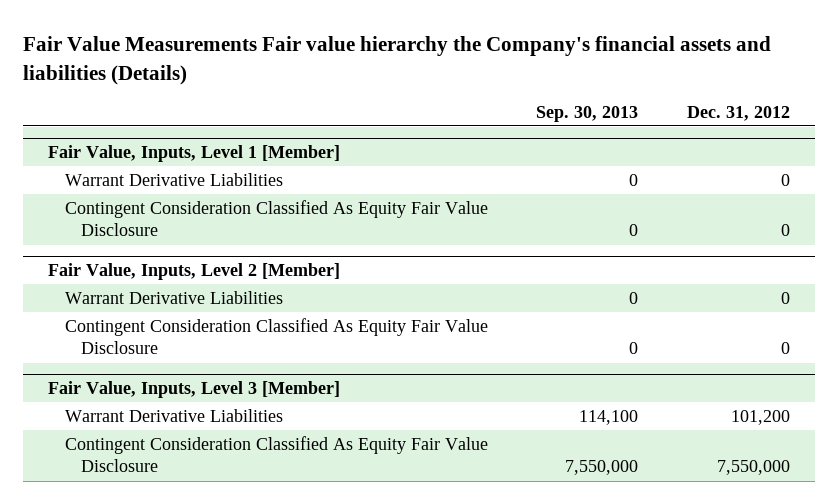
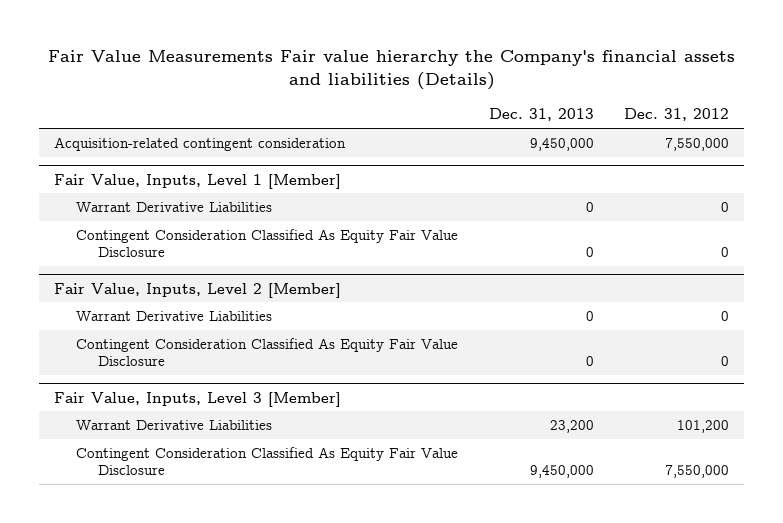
- | Sep. 30, 2013 | Dec. 31, 2012
+ | Dec. 31, 2013 | Dec. 31, 2012
+ Acquisition-related contingent consideration | 9,450,000 | 7,550,000

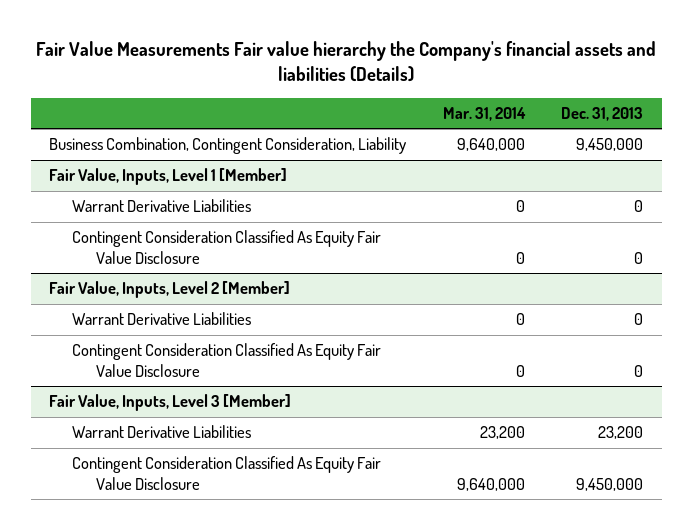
- | Dec. 31, 2013 | Dec. 31, 2012
+ | Mar. 31, 2014 | Dec. 31, 2013
- Acquisition-related contingent consideration | 9,450,000 | 7,550,000
+ Business Combination, Contingent Consideration, Liability | 9,640,000 | 9,450,000

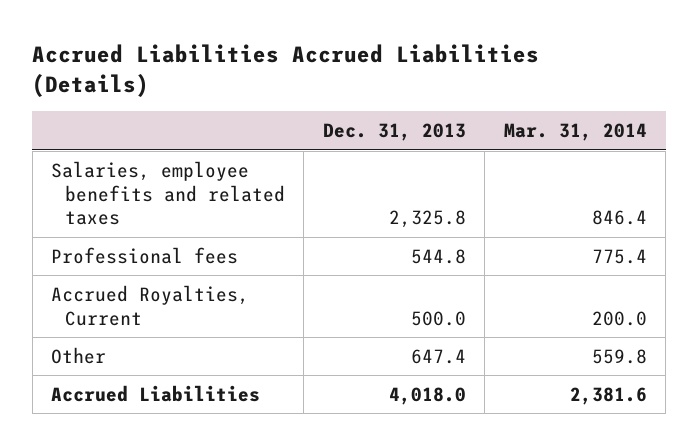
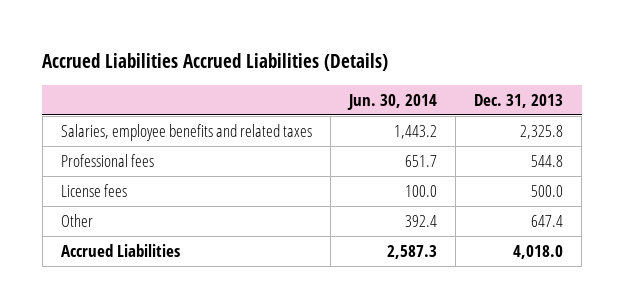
- | Dec. 31, 2013 | Mar. 31, 2014
+ | Jun. 30, 2014 | Dec. 31, 2013
- Accrued Royalties, Current | 500.0 | 200.0
+ License fees | 100.0 | 500.0

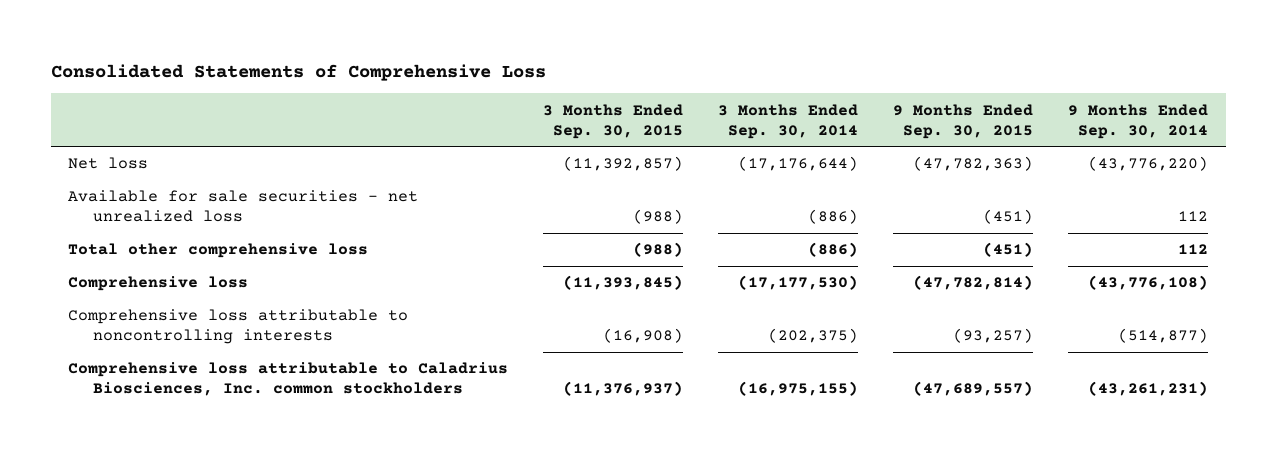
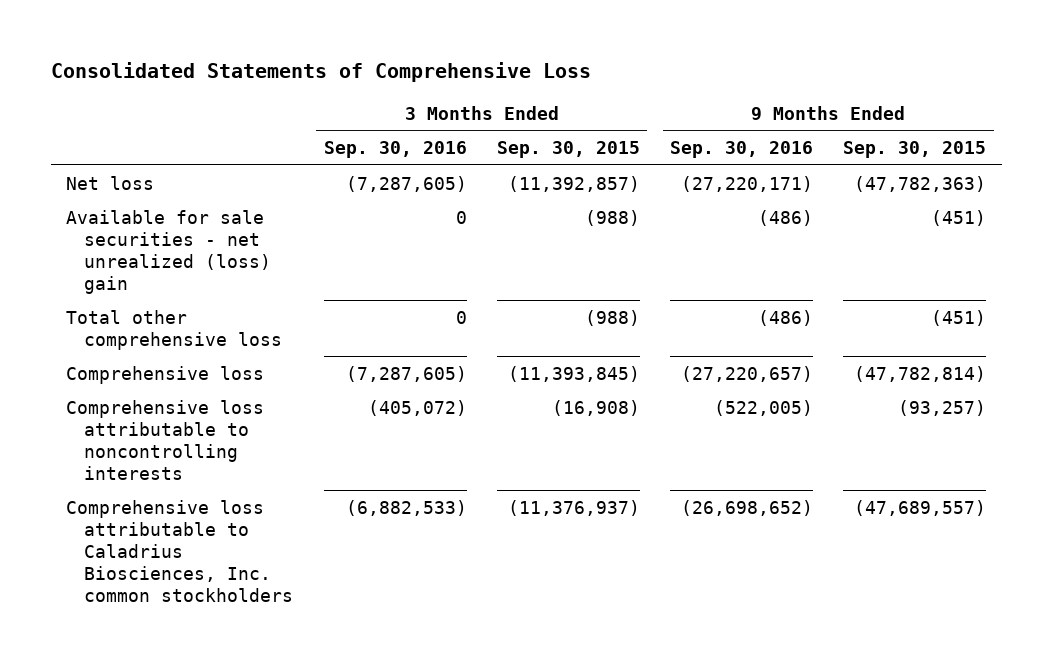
- | 3 Months Ended Sep. 30, 2015 | 3 Months Ended Sep. 30, 2014 | 9 Months Ended Sep. 30, 2015 | 9 Months Ended Sep. 30, 2014
+ | 3 Months Ended Sep. 30, 2016 | 3 Months Ended Sep. 30, 2015 | 9 Months Ended Sep. 30, 2016 | 9 Months Ended Sep. 30, 2015
- Available for sale securities - net unrealized loss | (988) | (886) | (451) | 112
+ Available for sale securities - net unrealized (loss) gain | 0 | (988) | (486) | (451)

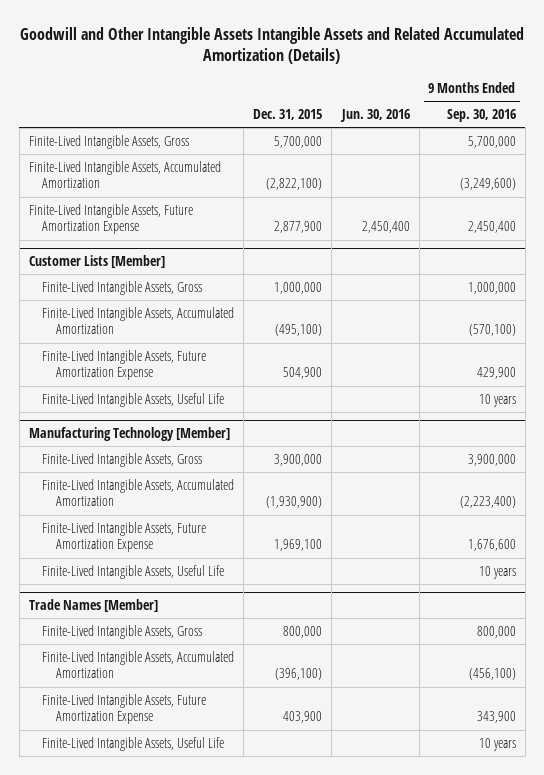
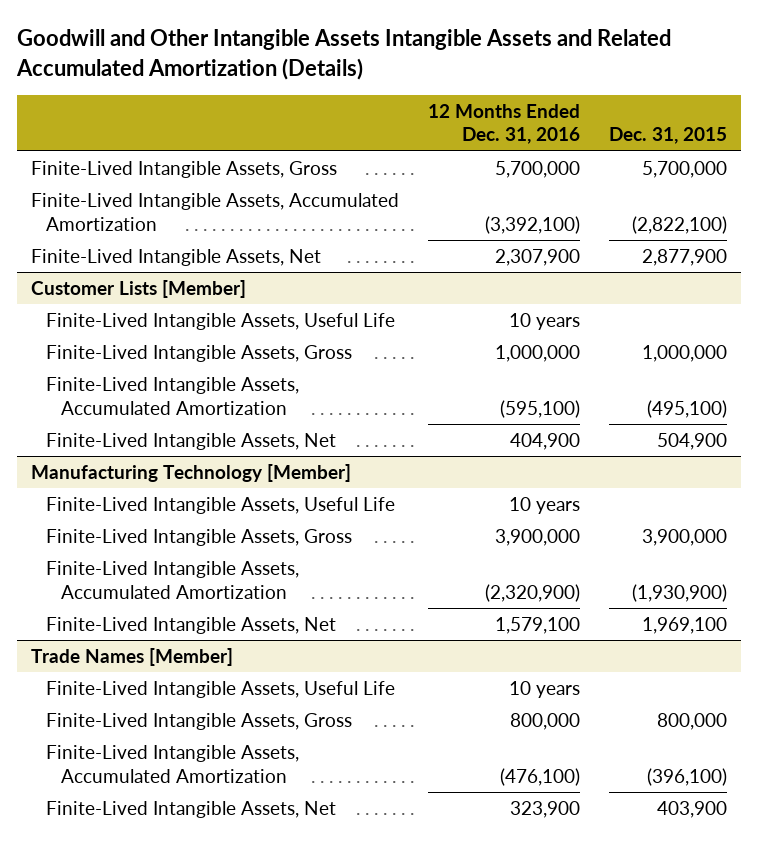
- | Dec. 31, 2015 | Jun. 30, 2016 | 9 Months Ended Sep. 30, 2016
+ | 12 Months Ended Dec. 31, 2016 | Dec. 31, 2015
- Finite-Lived Intangible Assets, Future Amortization Expense | 2,877,900 | 2,450,400 | 2,450,400
+ Finite-Lived Intangible Assets, Net | 2,307,900 | 2,877,900
@ Customer Lists [Member]
moved up: Finite-Lived Intangible Assets, Useful Life | 10 years |
- Finite-Lived Intangible Assets, Future Amortization Expense | 504,900 | | 429,900
+ Finite-Lived Intangible Assets, Net | 404,900 | 504,900
@ Manufacturing Technology [Member]
moved up: Finite-Lived Intangible Assets, Useful Life | 10 years |
- Finite-Lived Intangible Assets, Future Amortization Expense | 1,969,100 | | 1,676,600
+ Finite-Lived Intangible Assets, Net | 1,579,100 | 1,969,100
@ Trade Names [Member]
moved up: Finite-Lived Intangible Assets, Useful Life | 10 years |
- Finite-Lived Intangible Assets, Future Amortization Expense | 403,900 | | 343,900
+ Finite-Lived Intangible Assets, Net | 323,900 | 403,900

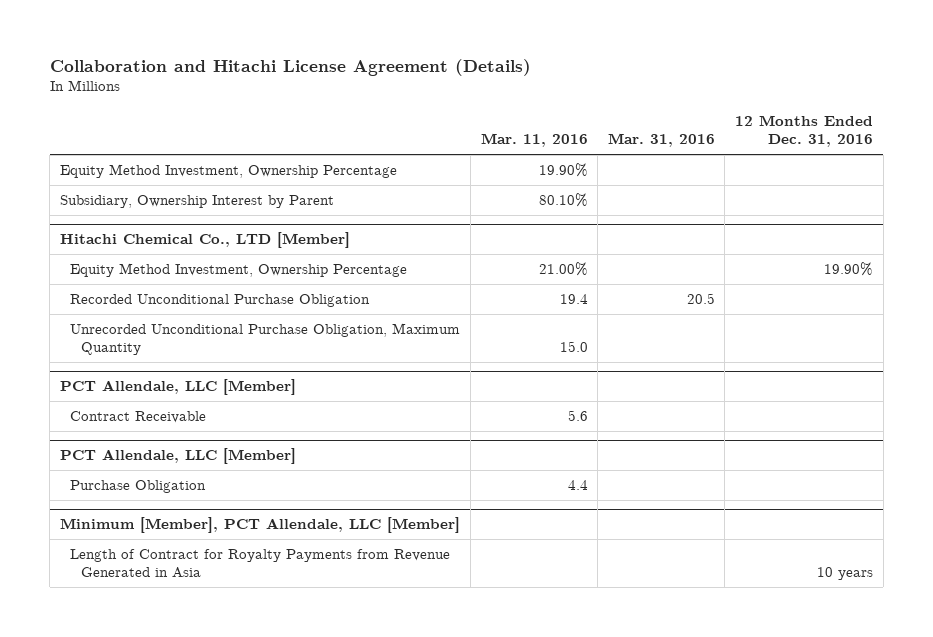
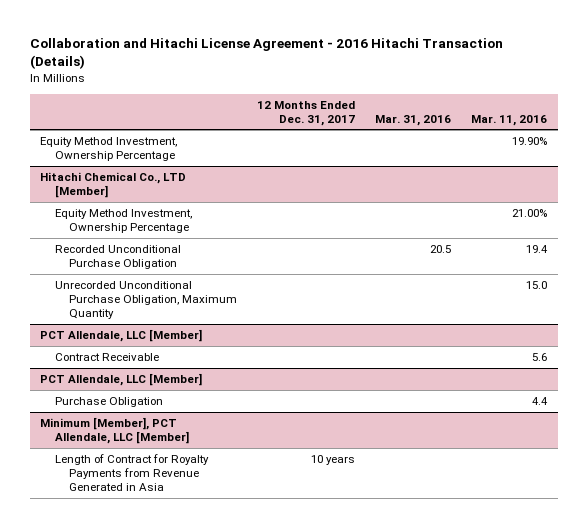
- Collaboration and Hitachi License Agreement (Details)
+ Collaboration and Hitachi License Agreement - 2016 Hitachi Transaction (Details)
- | Mar. 11, 2016 | Mar. 31, 2016 | 12 Months Ended Dec. 31, 2016
+ | 12 Months Ended Dec. 31, 2017 | Mar. 31, 2016 | Mar. 11, 2016
- Subsidiary, Ownership Interest by Parent | 80.10% | |

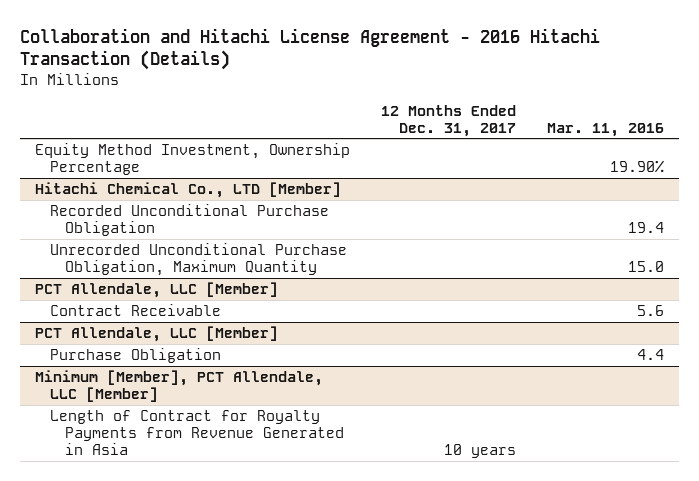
- | 12 Months Ended Dec. 31, 2017 | Mar. 31, 2016 | Mar. 11, 2016
+ | 12 Months Ended Dec. 31, 2017 | Mar. 11, 2016
@ Hitachi Chemical Co., LTD [Member]
- Equity Method Investment, Ownership Percentage | | | 21.00%

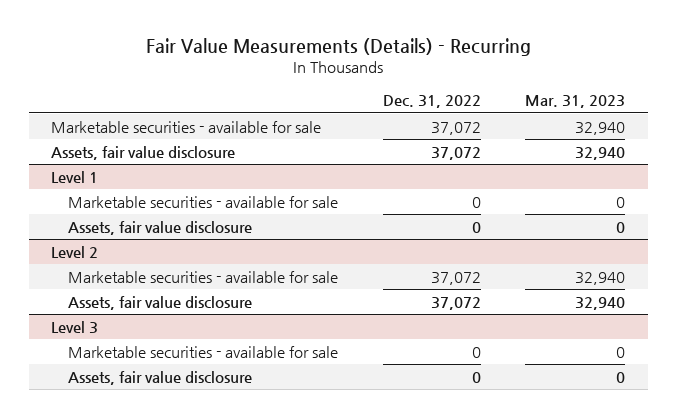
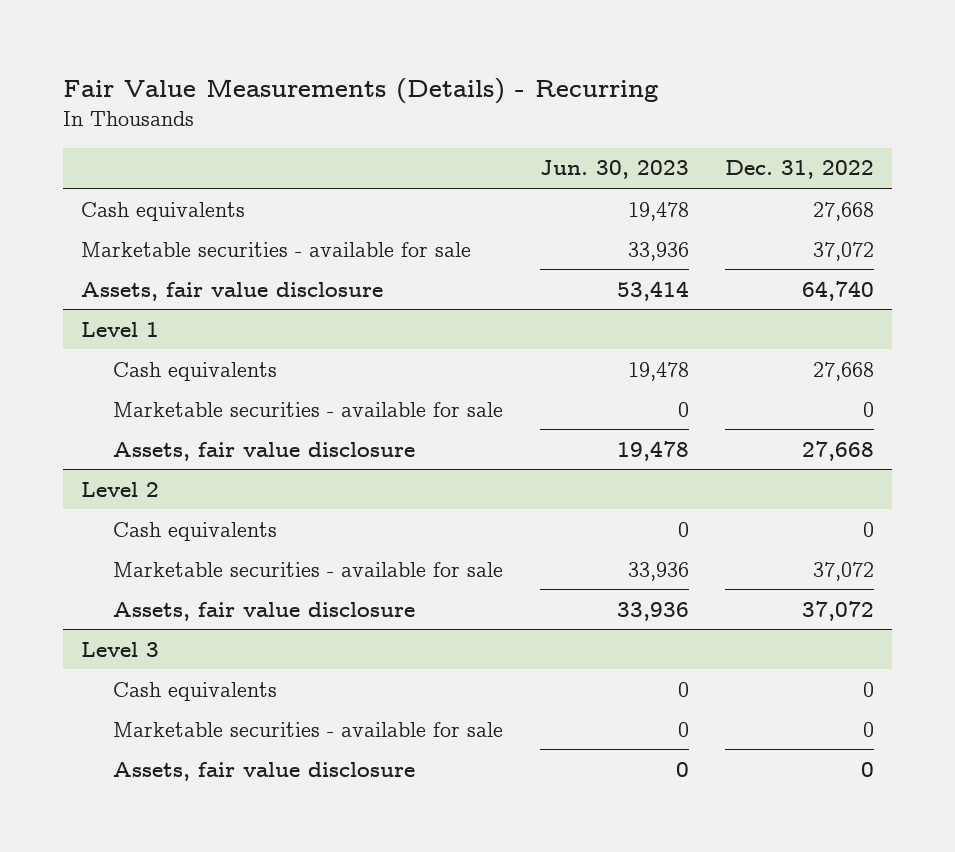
- | Dec. 31, 2022 | Mar. 31, 2023
+ | Jun. 30, 2023 | Dec. 31, 2022
+ Cash equivalents | 19,478 | 27,668
- Assets, fair value disclosure | 37,072 | 32,940
+ Assets, fair value disclosure | 53,414 | 64,740
@ Level 1
+ Cash equivalents | 19,478 | 27,668
- Assets, fair value disclosure | 0 | 0
+ Assets, fair value disclosure | 19,478 | 27,668
@ Level 2
+ Cash equivalents | 0 | 0
@ Level 3
+ Cash equivalents | 0 | 0

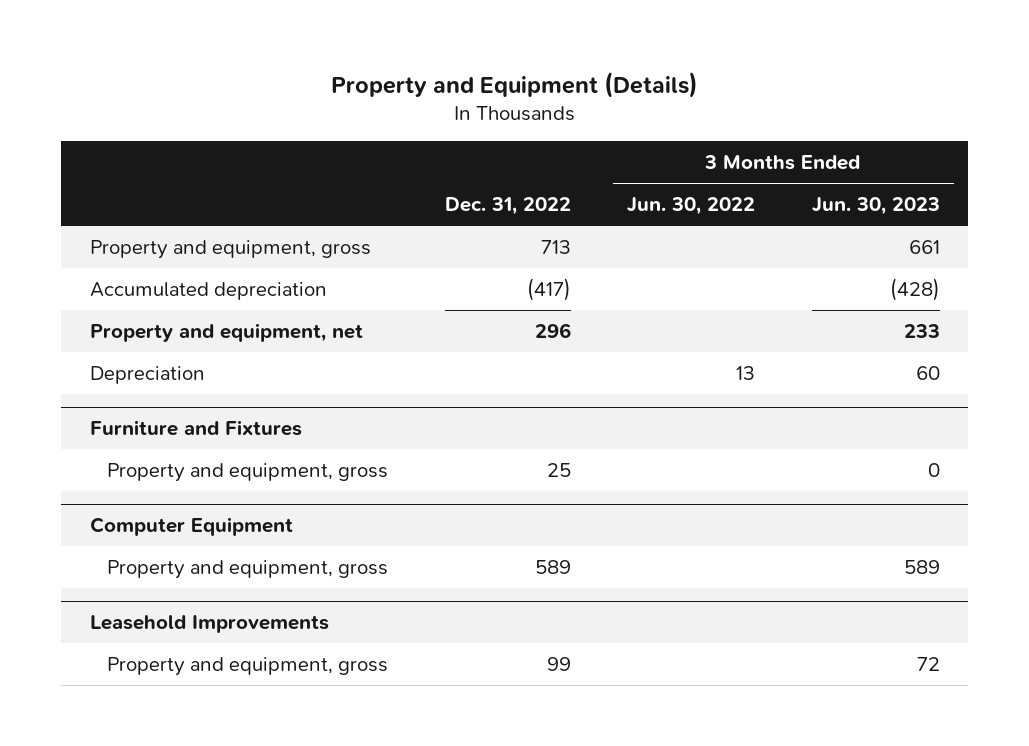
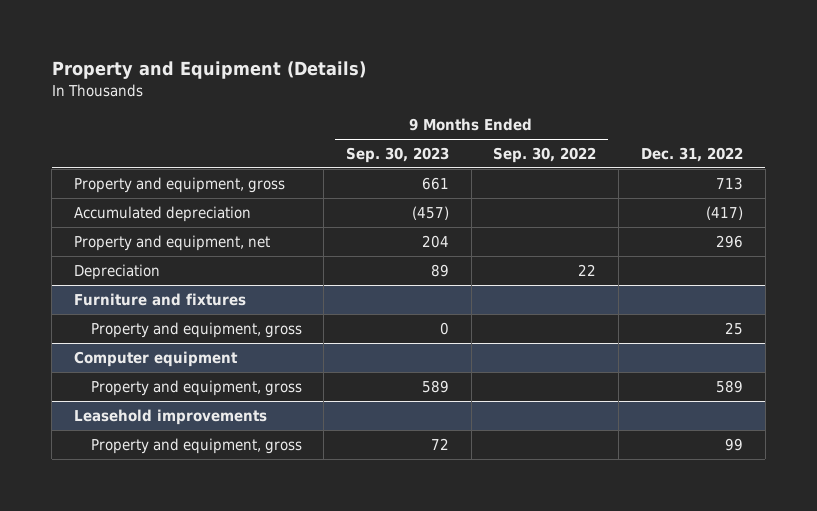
- | Dec. 31, 2022 | 3 Months Ended Jun. 30, 2022 | 3 Months Ended Jun. 30, 2023
+ | 9 Months Ended Sep. 30, 2023 | 9 Months Ended Sep. 30, 2022 | Dec. 31, 2022
- Furniture and Fixtures
+ Furniture and fixtures
- Computer Equipment
+ Computer equipment
- Leasehold Improvements
+ Leasehold improvements

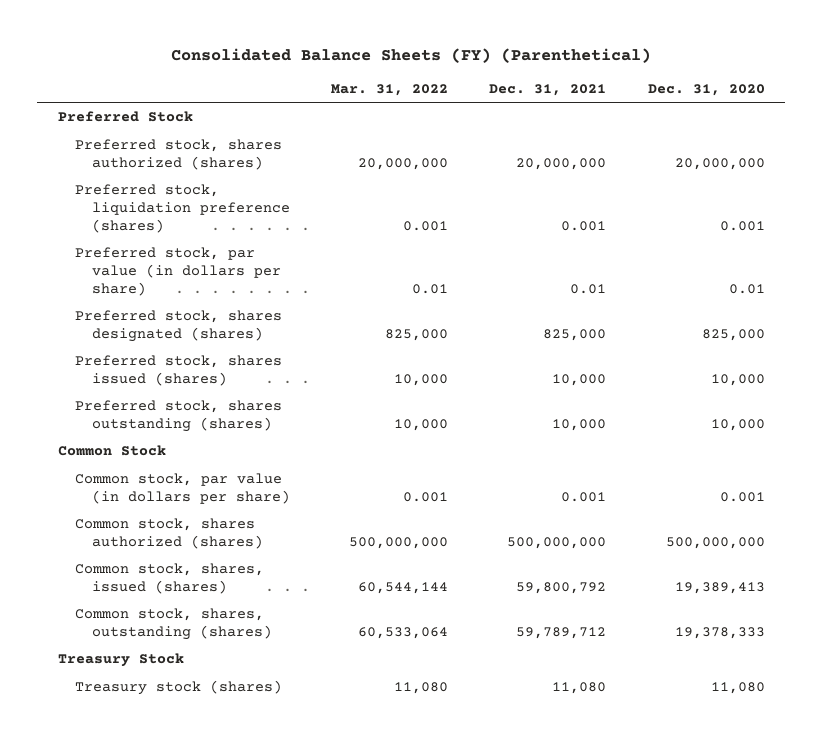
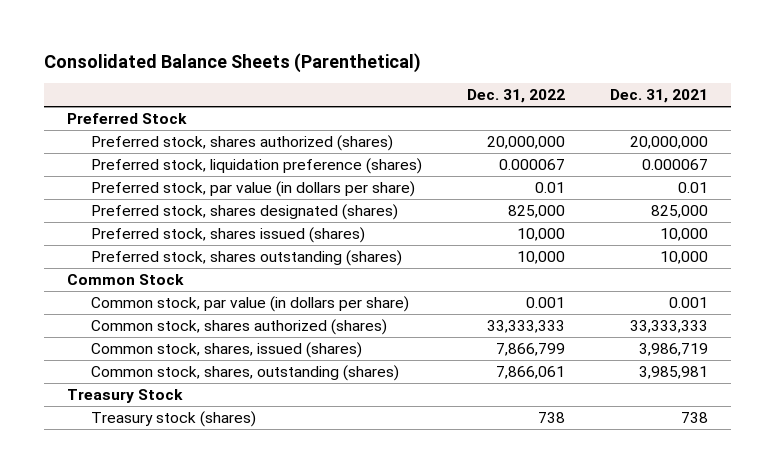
- Consolidated Balance Sheets (FY) (Parenthetical)
+ Consolidated Balance Sheets (Parenthetical)
- | Mar. 31, 2022 | Dec. 31, 2021 | Dec. 31, 2020
+ | Dec. 31, 2022 | Dec. 31, 2021
- Preferred stock, liquidation preference (shares) | 0.001 | 0.001 | 0.001
+ Preferred stock, liquidation preference (shares) | 0.000067 | 0.000067
- Common stock, shares authorized (shares) | 500,000,000 | 500,000,000 | 500,000,000
- Common stock, shares, issued (shares) | 60,544,144 | 59,800,792 | 19,389,413
- Common stock, shares, outstanding (shares) | 60,533,064 | 59,789,712 | 19,378,333
+ Common stock, shares authorized (shares) | 33,333,333 | 33,333,333
+ Common stock, shares, issued (shares) | 7,866,799 | 3,986,719
+ Common stock, shares, outstanding (shares) | 7,866,061 | 3,985,981
- Treasury stock (shares) | 11,080 | 11,080 | 11,080
+ Treasury stock (shares) | 738 | 738

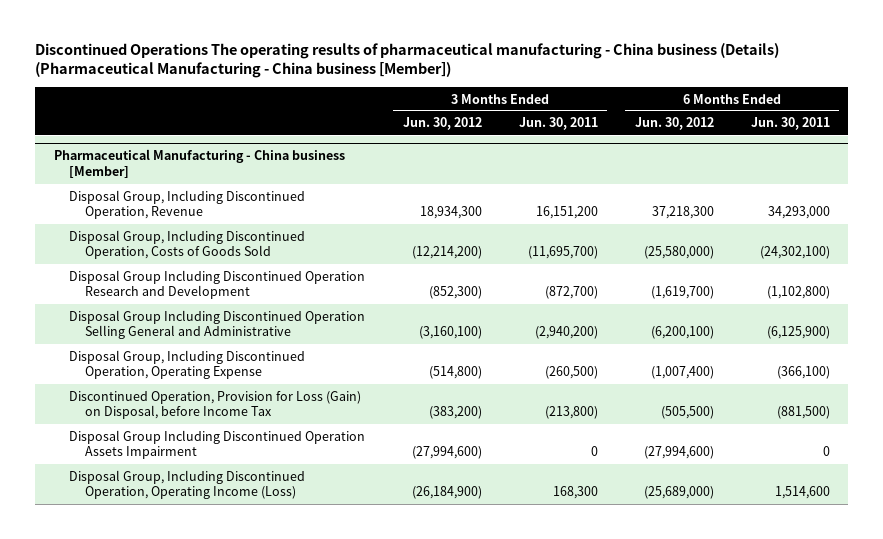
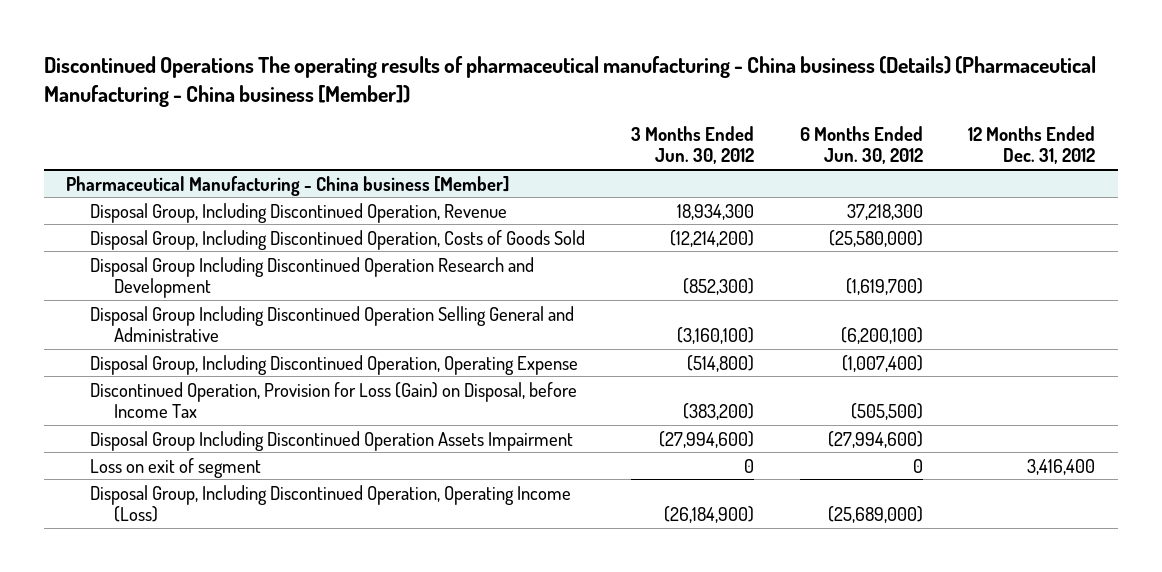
- | 3 Months Ended Jun. 30, 2012 | 3 Months Ended Jun. 30, 2011 | 6 Months Ended Jun. 30, 2012 | 6 Months Ended Jun. 30, 2011
+ | 3 Months Ended Jun. 30, 2012 | 6 Months Ended Jun. 30, 2012 | 12 Months Ended Dec. 31, 2012
@ Pharmaceutical Manufacturing - China business [Member]
+ Loss on exit of segment | 0 | 0 | 3,416,400

